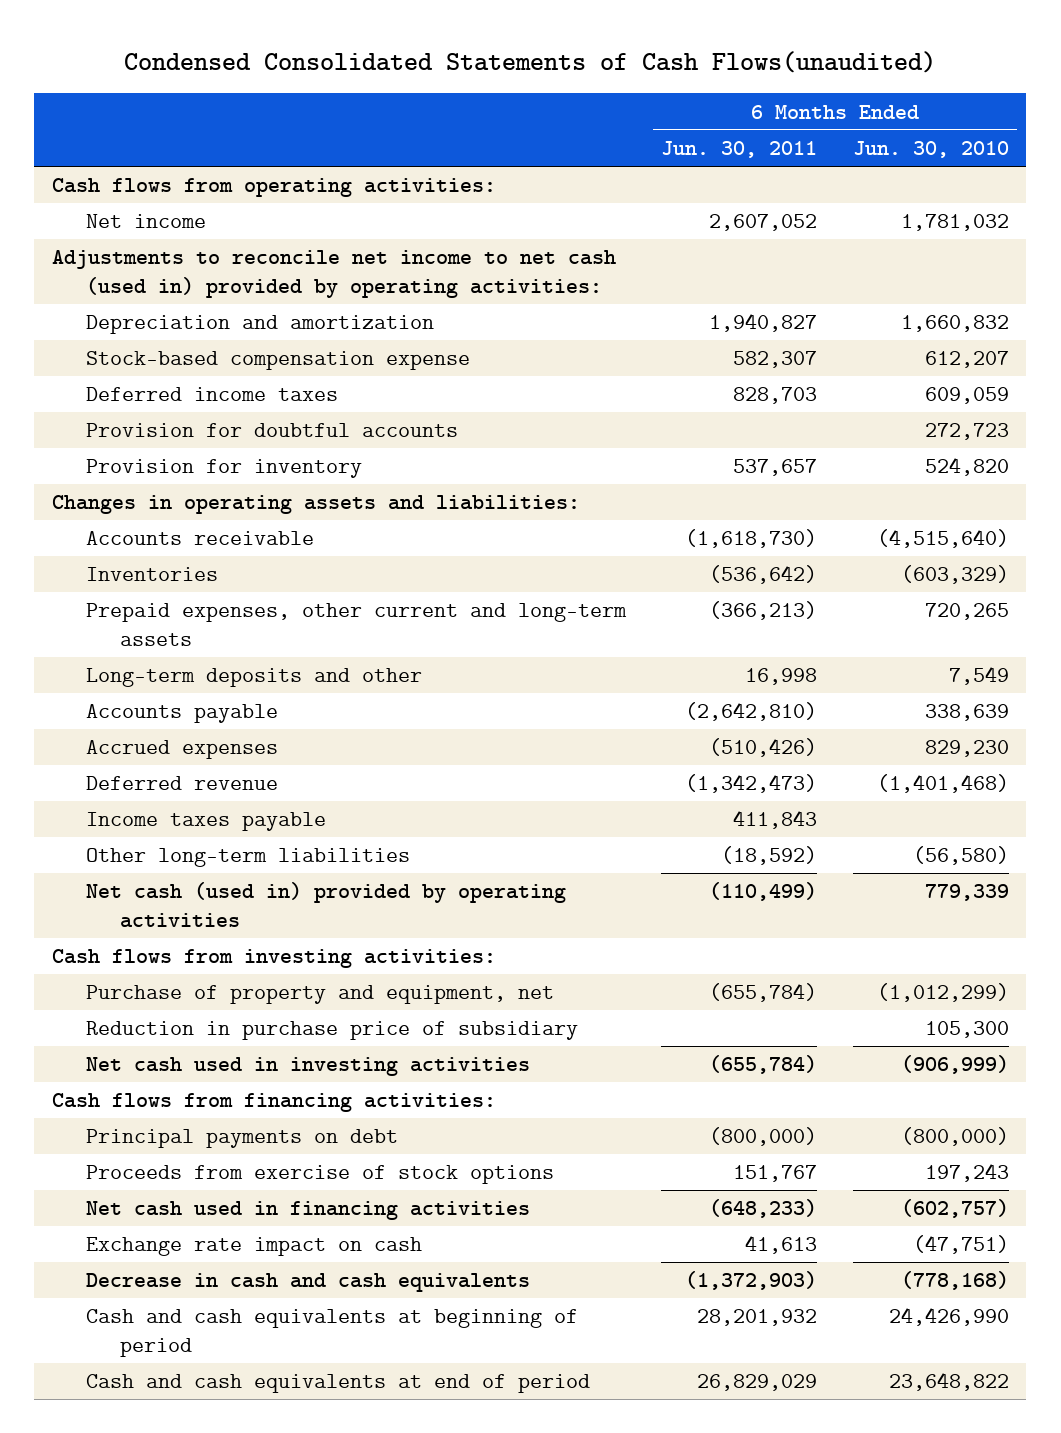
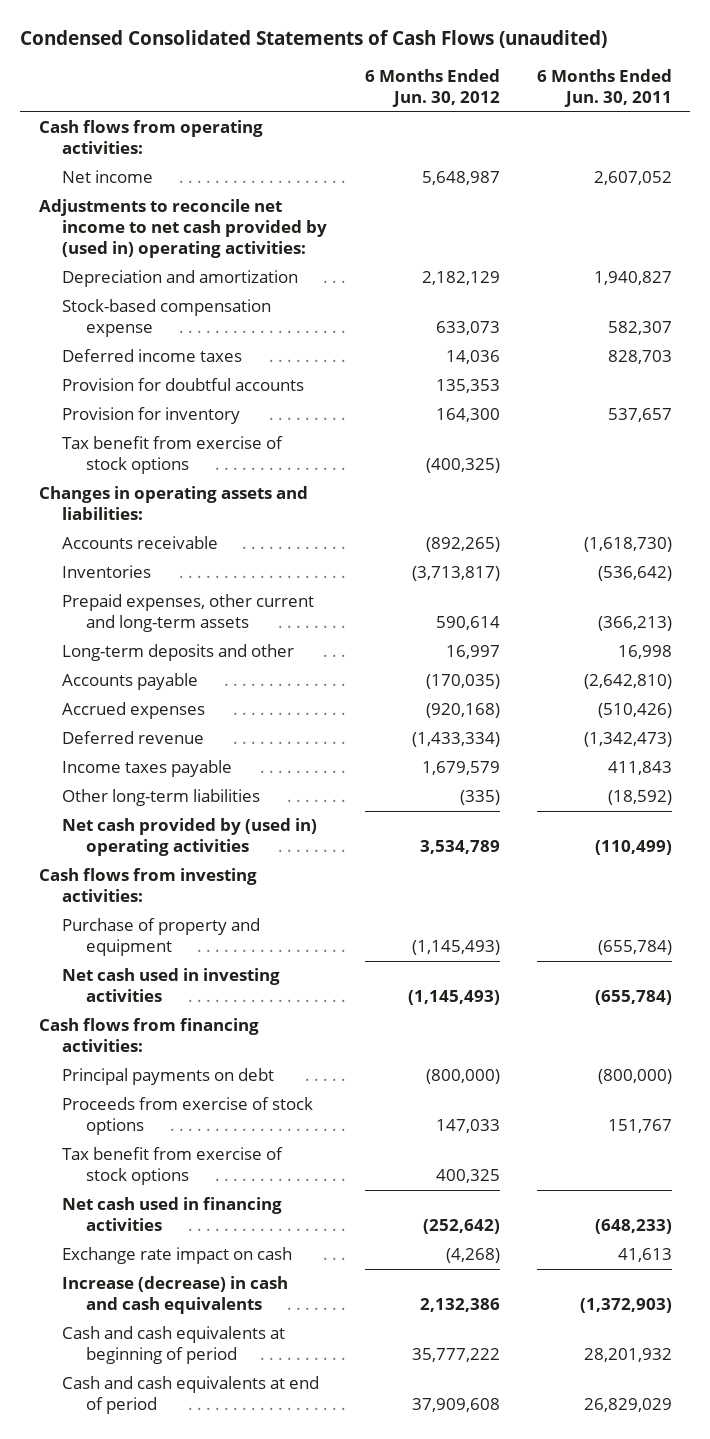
- Condensed Consolidated Statements of Cash Flows(unaudited)
+ Condensed Consolidated Statements of Cash Flows (unaudited)
- | 6 Months Ended Jun. 30, 2011 | 6 Months Ended Jun. 30, 2010
+ | 6 Months Ended Jun. 30, 2012 | 6 Months Ended Jun. 30, 2011
- Adjustments to reconcile net income to net cash (used in) provided by operating activities:
+ Adjustments to reconcile net income to net cash provided by (used in) operating activities:
+ Tax benefit from exercise of stock options | (400,325) |
- Net cash (used in) provided by operating activities | (110,499) | 779,339
+ Net cash provided by (used in) operating activities | 3,534,789 | (110,499)
- Purchase of property and equipment, net | (655,784) | (1,012,299)
- Reduction in purchase price of subsidiary | | 105,300
+ Purchase of property and equipment | (1,145,493) | (655,784)
+ Tax benefit from exercise of stock options | 400,325 |
- Decrease in cash and cash equivalents | (1,372,903) | (778,168)
+ Increase (decrease) in cash and cash equivalents | 2,132,386 | (1,372,903)

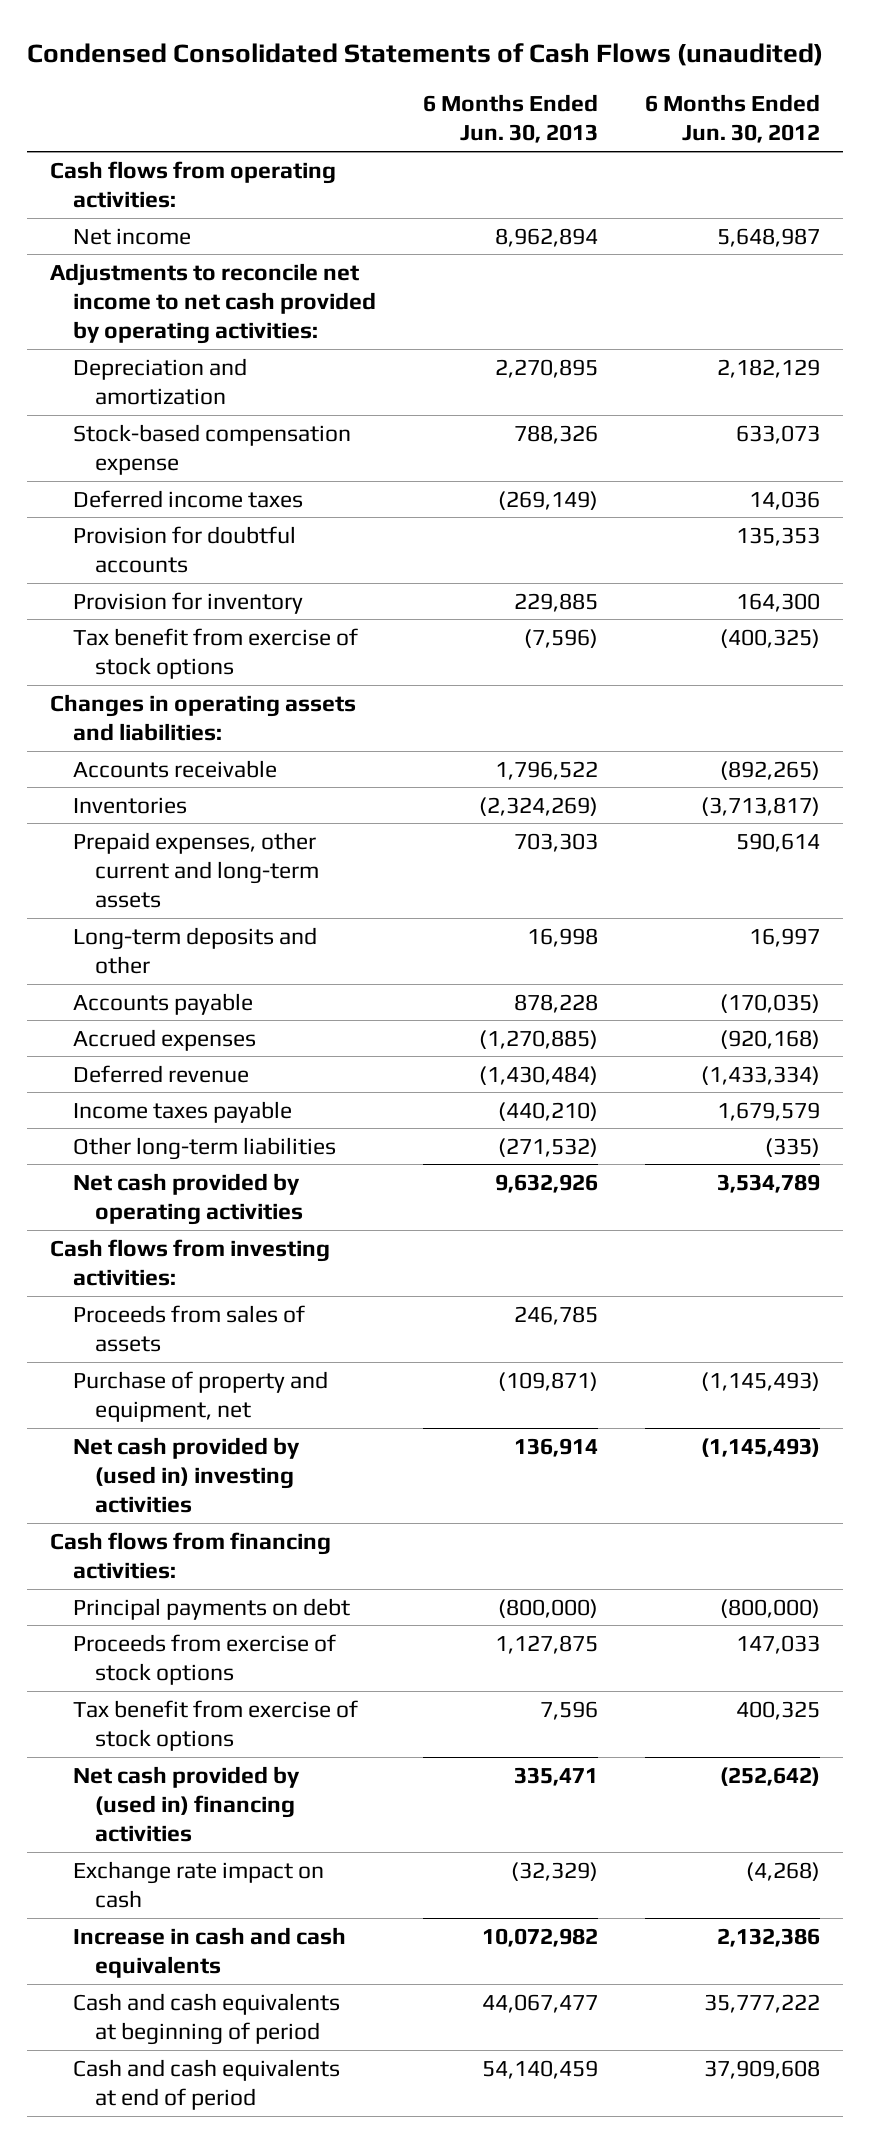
- | 6 Months Ended Jun. 30, 2012 | 6 Months Ended Jun. 30, 2011
+ | 6 Months Ended Jun. 30, 2013 | 6 Months Ended Jun. 30, 2012
- Adjustments to reconcile net income to net cash provided by (used in) operating activities:
+ Adjustments to reconcile net income to net cash provided by operating activities:
- Net cash provided by (used in) operating activities | 3,534,789 | (110,499)
+ Net cash provided by operating activities | 9,632,926 | 3,534,789
- Purchase of property and equipment | (1,145,493) | (655,784)
- Net cash used in investing activities | (1,145,493) | (655,784)
+ Proceeds from sales of assets | 246,785 |
+ Purchase of property and equipment, net | (109,871) | (1,145,493)
+ Net cash provided by (used in) investing activities | 136,914 | (1,145,493)
- Net cash used in financing activities | (252,642) | (648,233)
+ Net cash provided by (used in) financing activities | 335,471 | (252,642)
- Increase (decrease) in cash and cash equivalents | 2,132,386 | (1,372,903)
+ Increase in cash and cash equivalents | 10,072,982 | 2,132,386

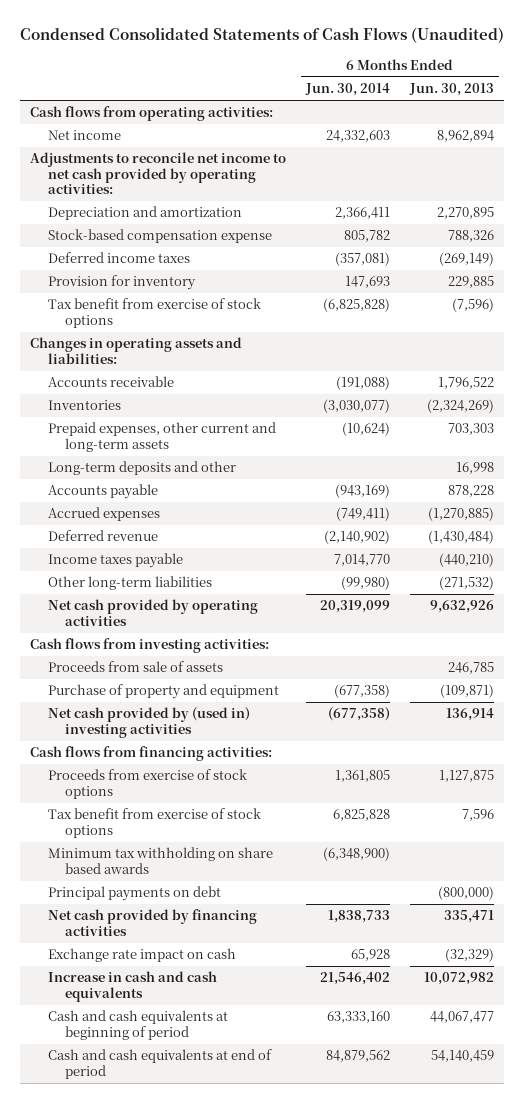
- Condensed Consolidated Statements of Cash Flows (unaudited)
+ Condensed Consolidated Statements of Cash Flows (Unaudited)
- | 6 Months Ended Jun. 30, 2013 | 6 Months Ended Jun. 30, 2012
+ | 6 Months Ended Jun. 30, 2014 | 6 Months Ended Jun. 30, 2013
- Provision for doubtful accounts | | 135,353
- Proceeds from sales of assets | 246,785 |
- Purchase of property and equipment, net | (109,871) | (1,145,493)
+ Proceeds from sale of assets | | 246,785
+ Purchase of property and equipment | (677,358) | (109,871)
- Net cash provided by (used in) financing activities | 335,471 | (252,642)
+ Minimum tax withholding on share based awards | (6,348,900) |
moved down: Principal payments on debt | | (800,000)
+ Net cash provided by financing activities | 1,838,733 | 335,471

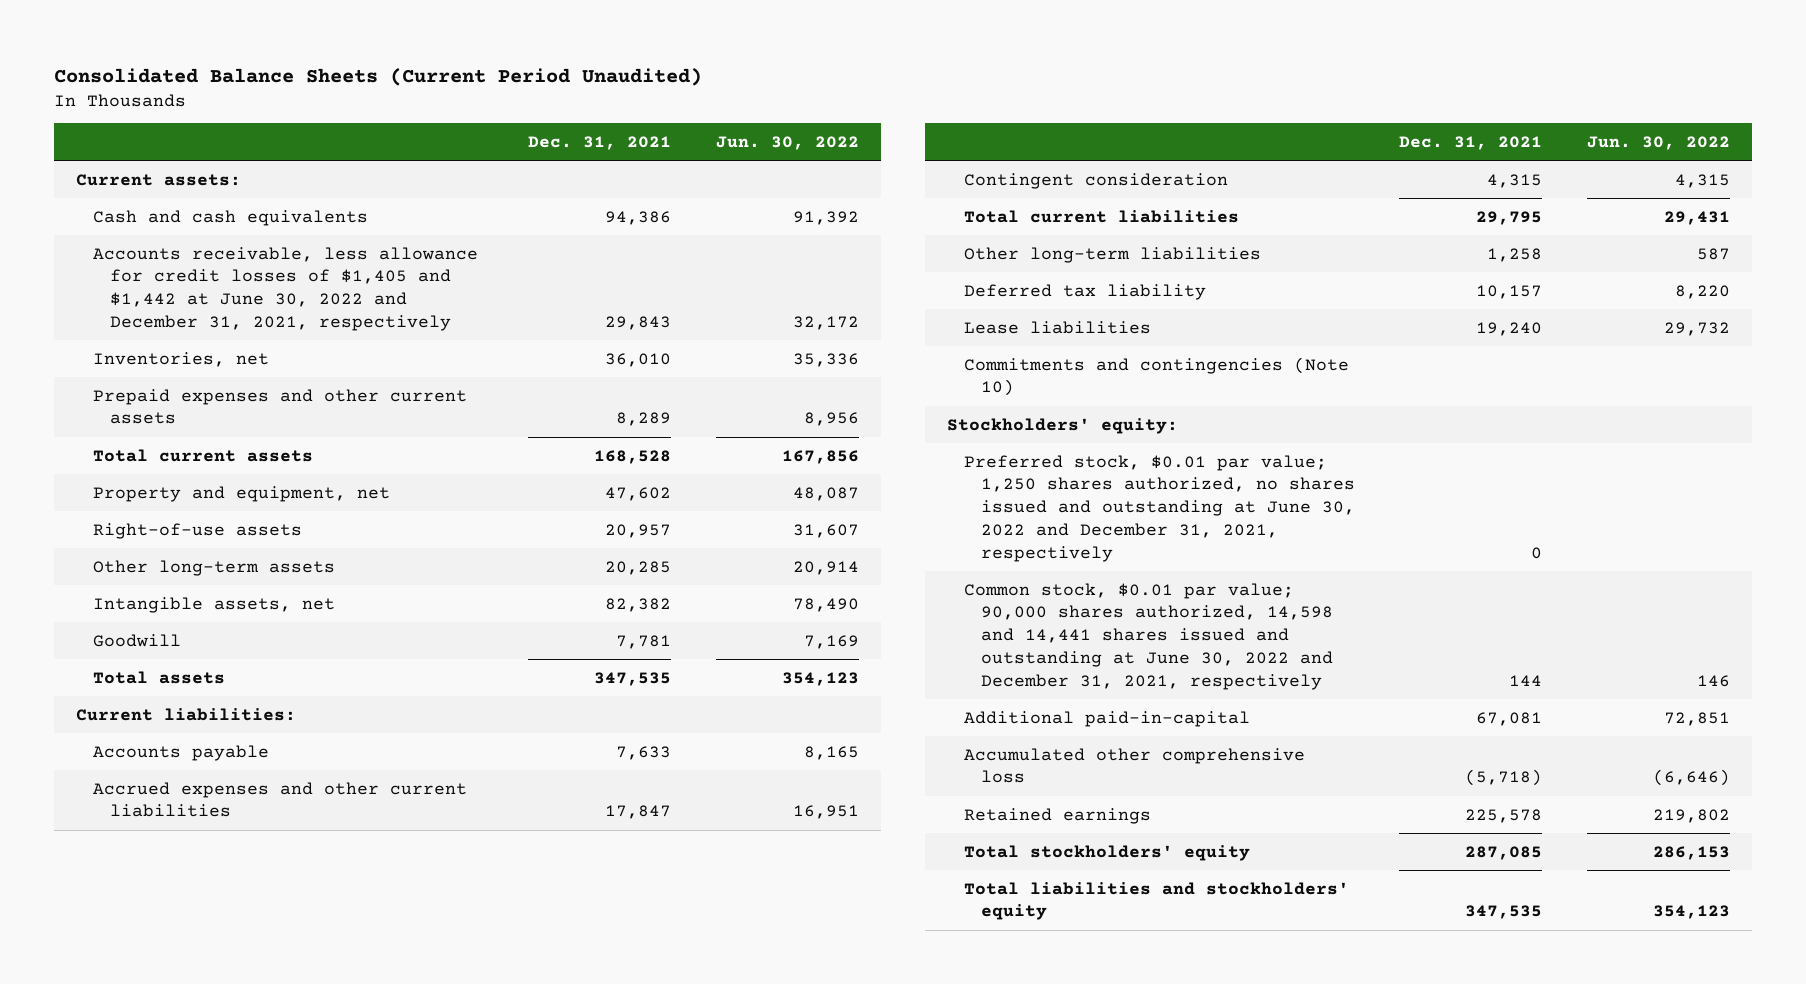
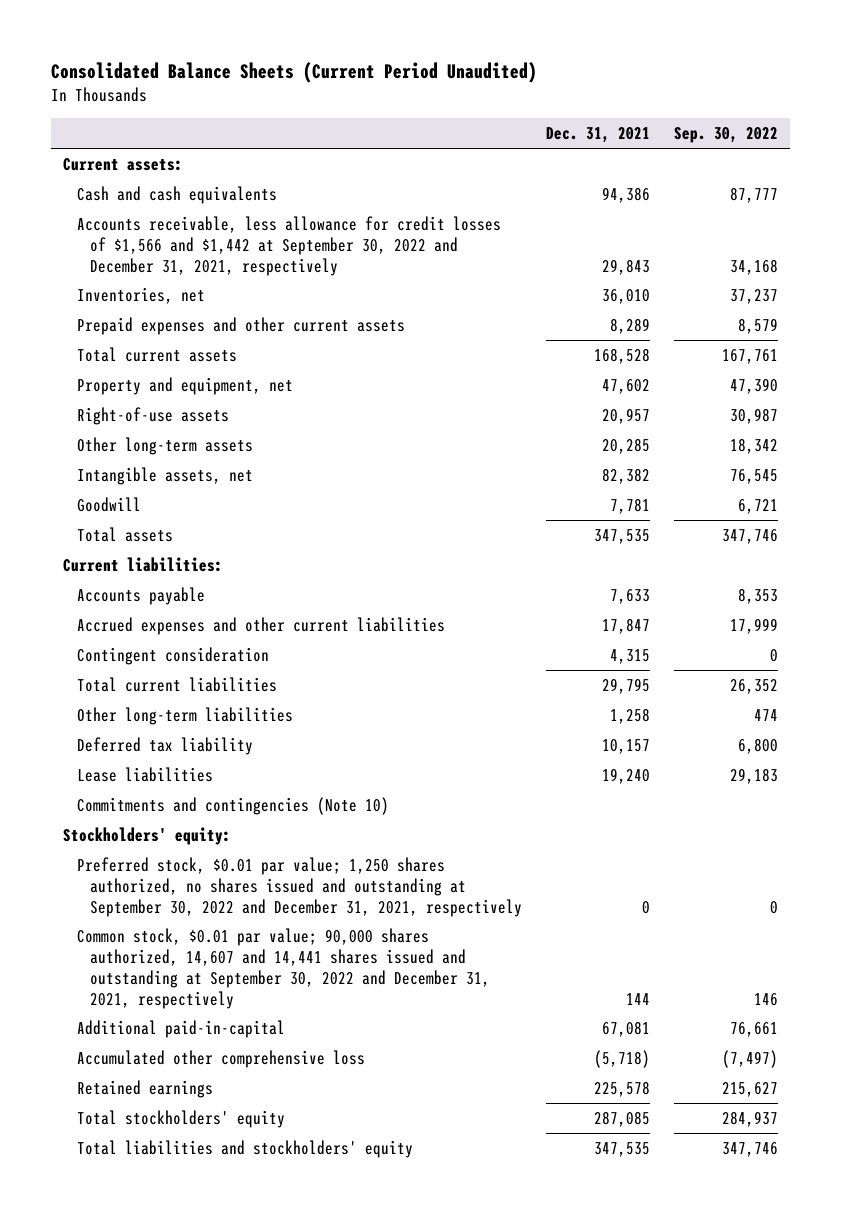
- | Dec. 31, 2021 | Jun. 30, 2022
+ | Dec. 31, 2021 | Sep. 30, 2022
- Accounts receivable, less allowance for credit losses of $1,405 and $1,442 at June 30, 2022 and December 31, 2021, respectively | 29,843 | 32,172
+ Accounts receivable, less allowance for credit losses of $1,566 and $1,442 at September 30, 2022 and December 31, 2021, respectively | 29,843 | 34,168
- Preferred stock, $0.01 par value; 1,250 shares authorized, no shares issued and outstanding at June 30, 2022 and December 31, 2021, respectively | 0 |
- Common stock, $0.01 par value; 90,000 shares authorized, 14,598 and 14,441 shares issued and outstanding at June 30, 2022 and December 31, 2021, respectively | 144 | 146
+ Preferred stock, $0.01 par value; 1,250 shares authorized, no shares issued and outstanding at September 30, 2022 and December 31, 2021, respectively | 0 | 0
+ Common stock, $0.01 par value; 90,000 shares authorized, 14,607 and 14,441 shares issued and outstanding at September 30, 2022 and December 31, 2021, respectively | 144 | 146

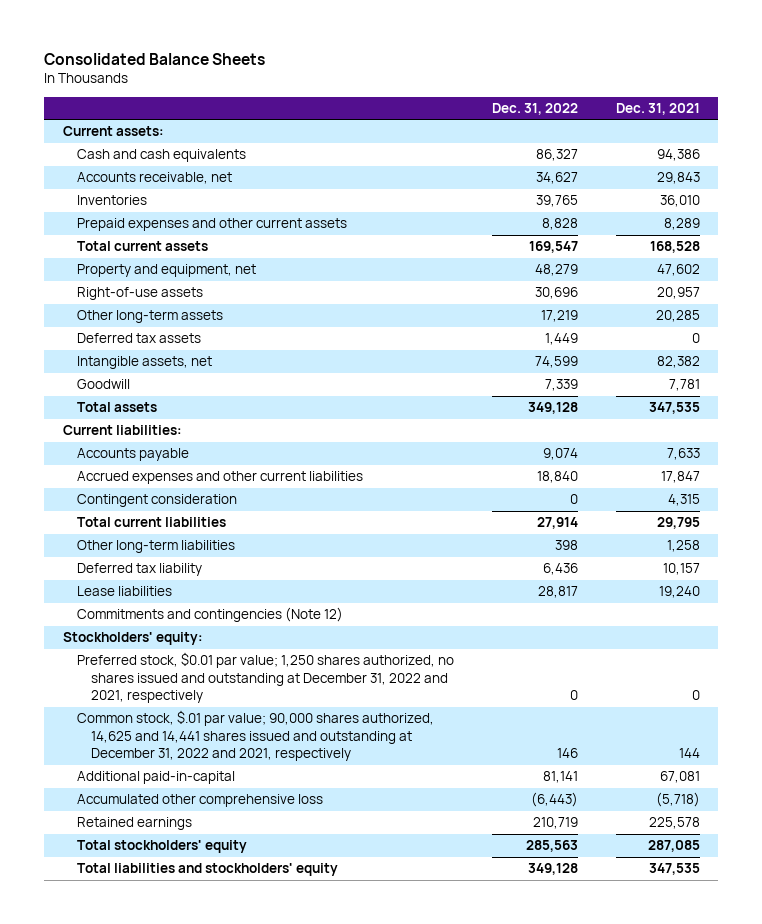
- Consolidated Balance Sheets (Current Period Unaudited)
+ Consolidated Balance Sheets
- | Dec. 31, 2021 | Sep. 30, 2022
+ | Dec. 31, 2022 | Dec. 31, 2021
- Accounts receivable, less allowance for credit losses of $1,566 and $1,442 at September 30, 2022 and December 31, 2021, respectively | 29,843 | 34,168
- Inventories, net | 36,010 | 37,237
+ Accounts receivable, net | 34,627 | 29,843
+ Inventories | 39,765 | 36,010
+ Deferred tax assets | 1,449 | 0
- Commitments and contingencies (Note 10)
+ Commitments and contingencies (Note 12)
- Preferred stock, $0.01 par value; 1,250 shares authorized, no shares issued and outstanding at September 30, 2022 and December 31, 2021, respectively | 0 | 0
- Common stock, $0.01 par value; 90,000 shares authorized, 14,607 and 14,441 shares issued and outstanding at September 30, 2022 and December 31, 2021, respectively | 144 | 146
+ Preferred stock, $0.01 par value; 1,250 shares authorized, no shares issued and outstanding at December 31, 2022 and 2021, respectively | 0 | 0
+ Common stock, $.01 par value; 90,000 shares authorized, 14,625 and 14,441 shares issued and outstanding at December 31, 2022 and 2021, respectively | 146 | 144

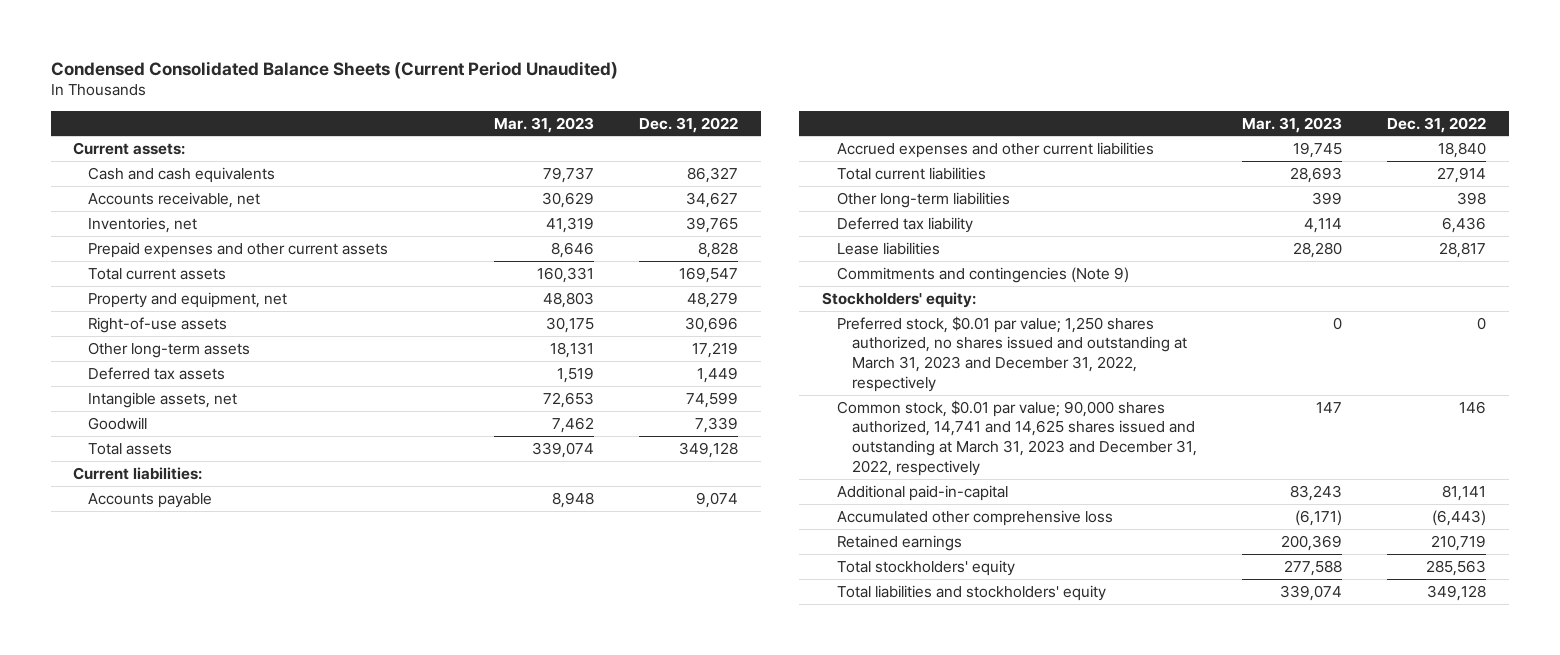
- Consolidated Balance Sheets
+ Condensed Consolidated Balance Sheets (Current Period Unaudited)
- | Dec. 31, 2022 | Dec. 31, 2021
+ | Mar. 31, 2023 | Dec. 31, 2022
- Inventories | 39,765 | 36,010
+ Inventories, net | 41,319 | 39,765
- Contingent consideration | 0 | 4,315
- Commitments and contingencies (Note 12)
+ Commitments and contingencies (Note 9)
- Preferred stock, $0.01 par value; 1,250 shares authorized, no shares issued and outstanding at December 31, 2022 and 2021, respectively | 0 | 0
- Common stock, $.01 par value; 90,000 shares authorized, 14,625 and 14,441 shares issued and outstanding at December 31, 2022 and 2021, respectively | 146 | 144
+ Preferred stock, $0.01 par value; 1,250 shares authorized, no shares issued and outstanding at March 31, 2023 and December 31, 2022, respectively | 0 | 0
+ Common stock, $0.01 par value; 90,000 shares authorized, 14,741 and 14,625 shares issued and outstanding at March 31, 2023 and December 31, 2022, respectively | 147 | 146

